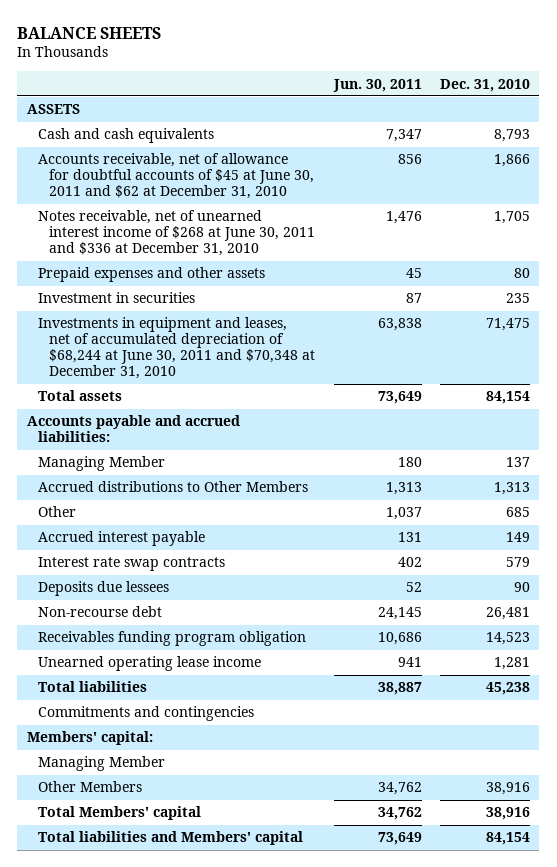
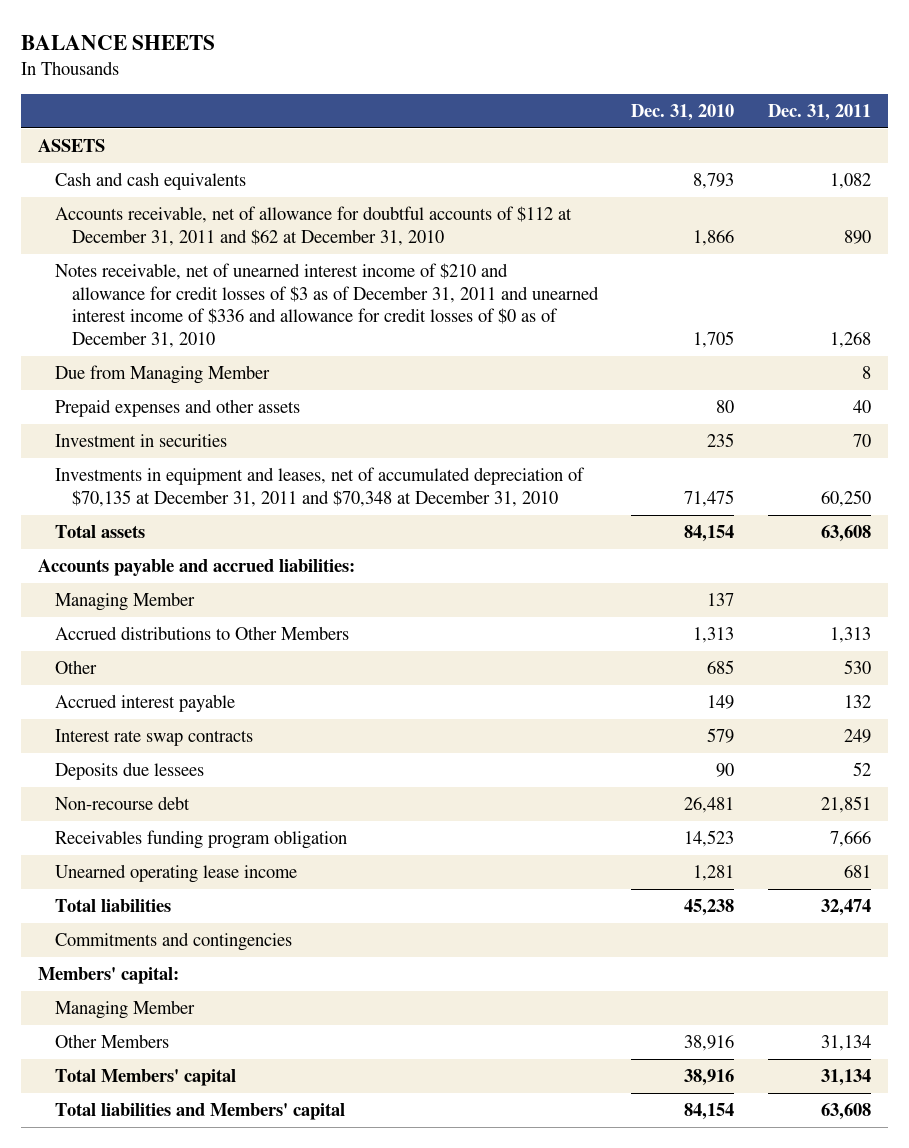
- | Jun. 30, 2011 | Dec. 31, 2010
+ | Dec. 31, 2010 | Dec. 31, 2011
- Accounts receivable, net of allowance for doubtful accounts of $45 at June 30, 2011 and $62 at December 31, 2010 | 856 | 1,866
- Notes receivable, net of unearned interest income of $268 at June 30, 2011 and $336 at December 31, 2010 | 1,476 | 1,705
+ Accounts receivable, net of allowance for doubtful accounts of $112 at December 31, 2011 and $62 at December 31, 2010 | 1,866 | 890
+ Notes receivable, net of unearned interest income of $210 and allowance for credit losses of $3 as of December 31, 2011 and unearned interest income of $336 and allowance for credit losses of $0 as of December 31, 2010 | 1,705 | 1,268
+ Due from Managing Member | | 8
- Investments in equipment and leases, net of accumulated depreciation of $68,244 at June 30, 2011 and $70,348 at December 31, 2010 | 63,838 | 71,475
+ Investments in equipment and leases, net of accumulated depreciation of $70,135 at December 31, 2011 and $70,348 at December 31, 2010 | 71,475 | 60,250

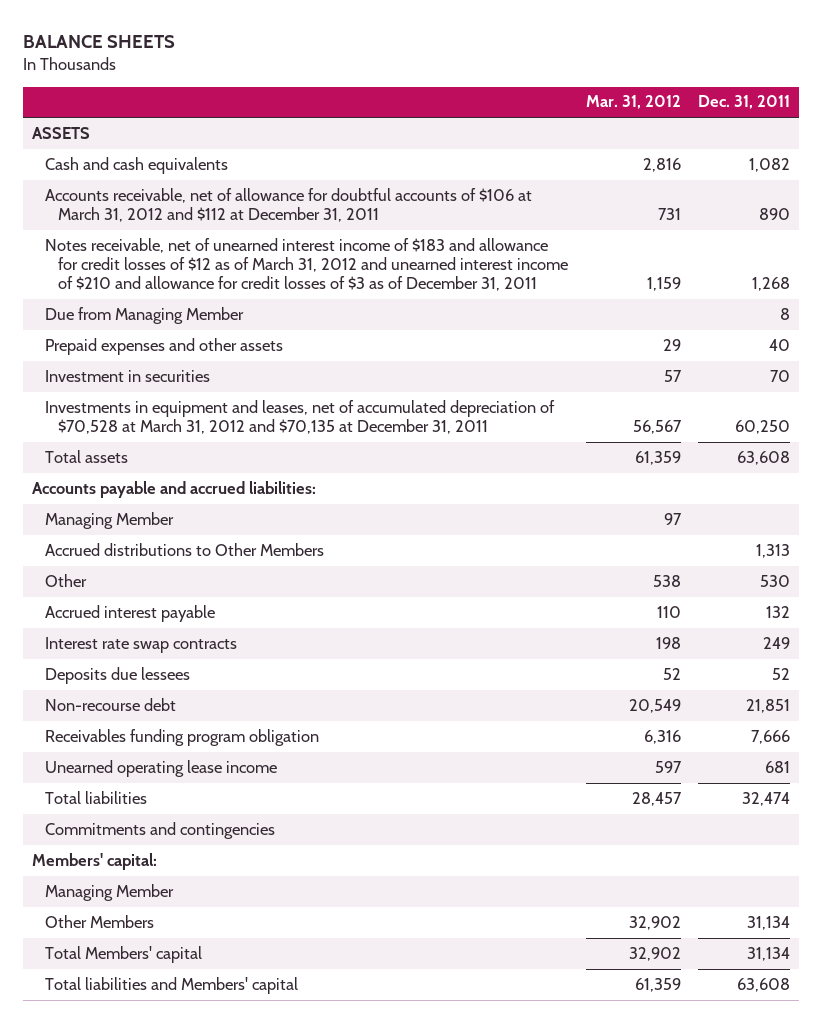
- | Dec. 31, 2010 | Dec. 31, 2011
+ | Mar. 31, 2012 | Dec. 31, 2011
- Accounts receivable, net of allowance for doubtful accounts of $112 at December 31, 2011 and $62 at December 31, 2010 | 1,866 | 890
- Notes receivable, net of unearned interest income of $210 and allowance for credit losses of $3 as of December 31, 2011 and unearned interest income of $336 and allowance for credit losses of $0 as of December 31, 2010 | 1,705 | 1,268
+ Accounts receivable, net of allowance for doubtful accounts of $106 at March 31, 2012 and $112 at December 31, 2011 | 731 | 890
+ Notes receivable, net of unearned interest income of $183 and allowance for credit losses of $12 as of March 31, 2012 and unearned interest income of $210 and allowance for credit losses of $3 as of December 31, 2011 | 1,159 | 1,268
- Investments in equipment and leases, net of accumulated depreciation of $70,135 at December 31, 2011 and $70,348 at December 31, 2010 | 71,475 | 60,250
+ Investments in equipment and leases, net of accumulated depreciation of $70,528 at March 31, 2012 and $70,135 at December 31, 2011 | 56,567 | 60,250

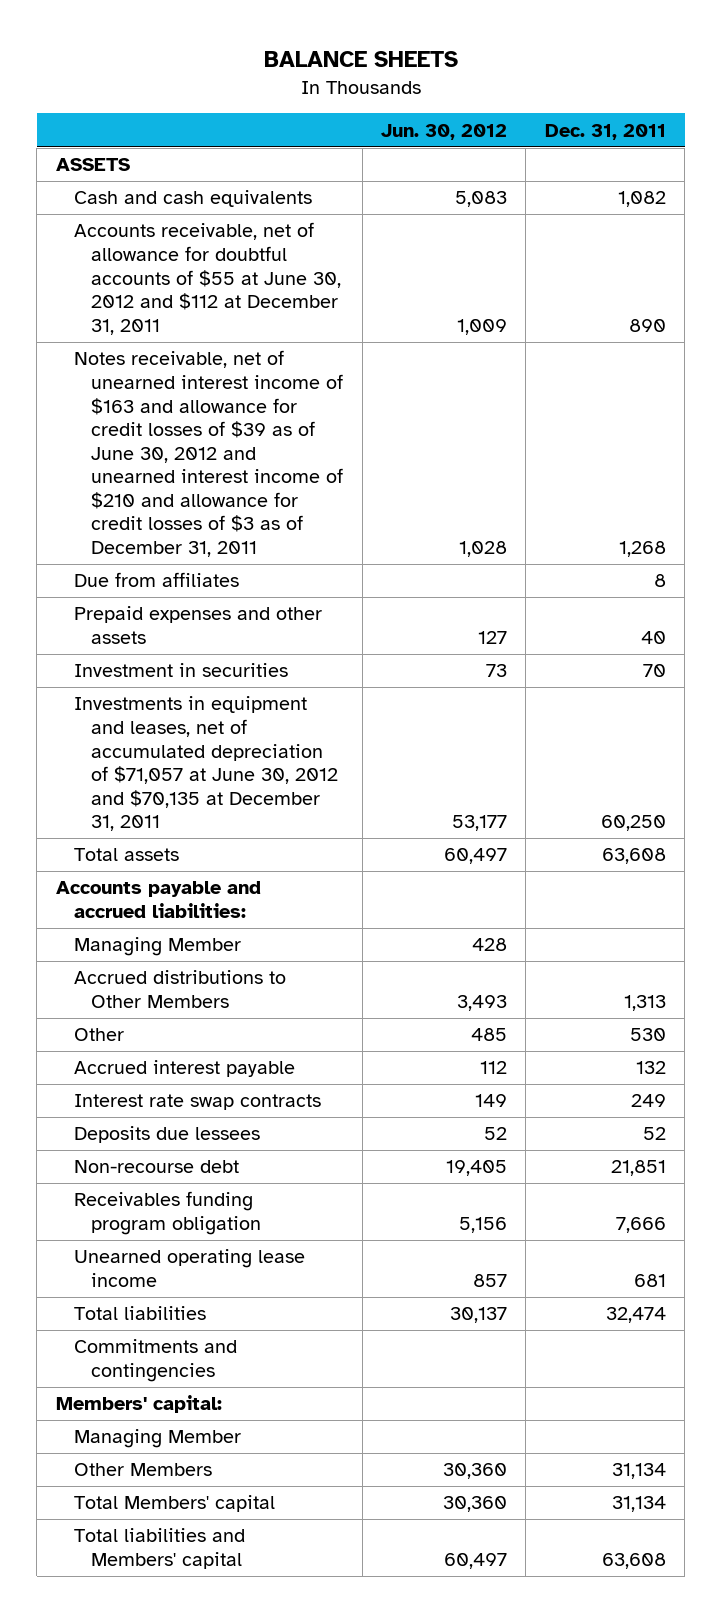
- | Mar. 31, 2012 | Dec. 31, 2011
+ | Jun. 30, 2012 | Dec. 31, 2011
- Accounts receivable, net of allowance for doubtful accounts of $106 at March 31, 2012 and $112 at December 31, 2011 | 731 | 890
- Notes receivable, net of unearned interest income of $183 and allowance for credit losses of $12 as of March 31, 2012 and unearned interest income of $210 and allowance for credit losses of $3 as of December 31, 2011 | 1,159 | 1,268
- Due from Managing Member | | 8
+ Accounts receivable, net of allowance for doubtful accounts of $55 at June 30, 2012 and $112 at December 31, 2011 | 1,009 | 890
+ Notes receivable, net of unearned interest income of $163 and allowance for credit losses of $39 as of June 30, 2012 and unearned interest income of $210 and allowance for credit losses of $3 as of December 31, 2011 | 1,028 | 1,268
+ Due from affiliates | | 8
- Investments in equipment and leases, net of accumulated depreciation of $70,528 at March 31, 2012 and $70,135 at December 31, 2011 | 56,567 | 60,250
+ Investments in equipment and leases, net of accumulated depreciation of $71,057 at June 30, 2012 and $70,135 at December 31, 2011 | 53,177 | 60,250

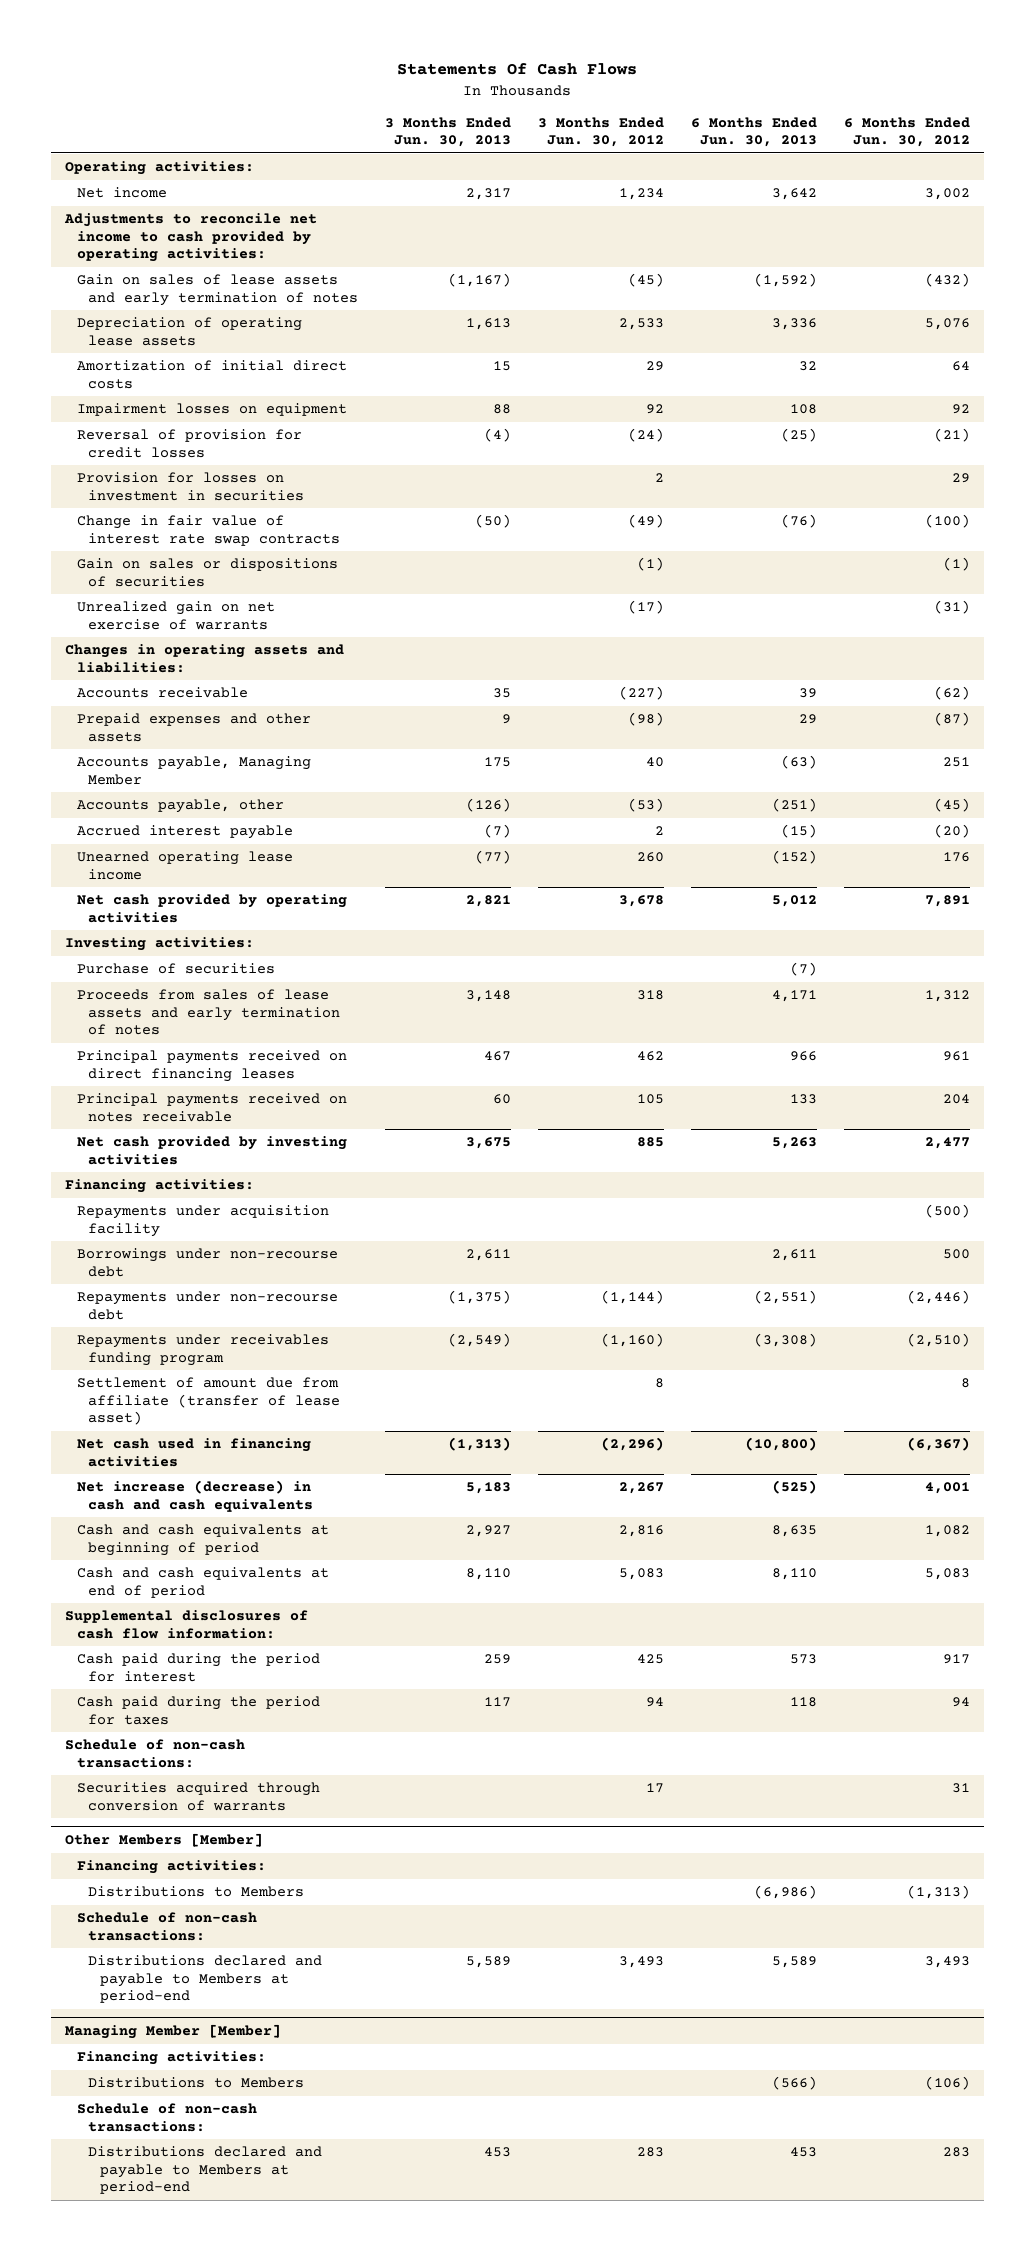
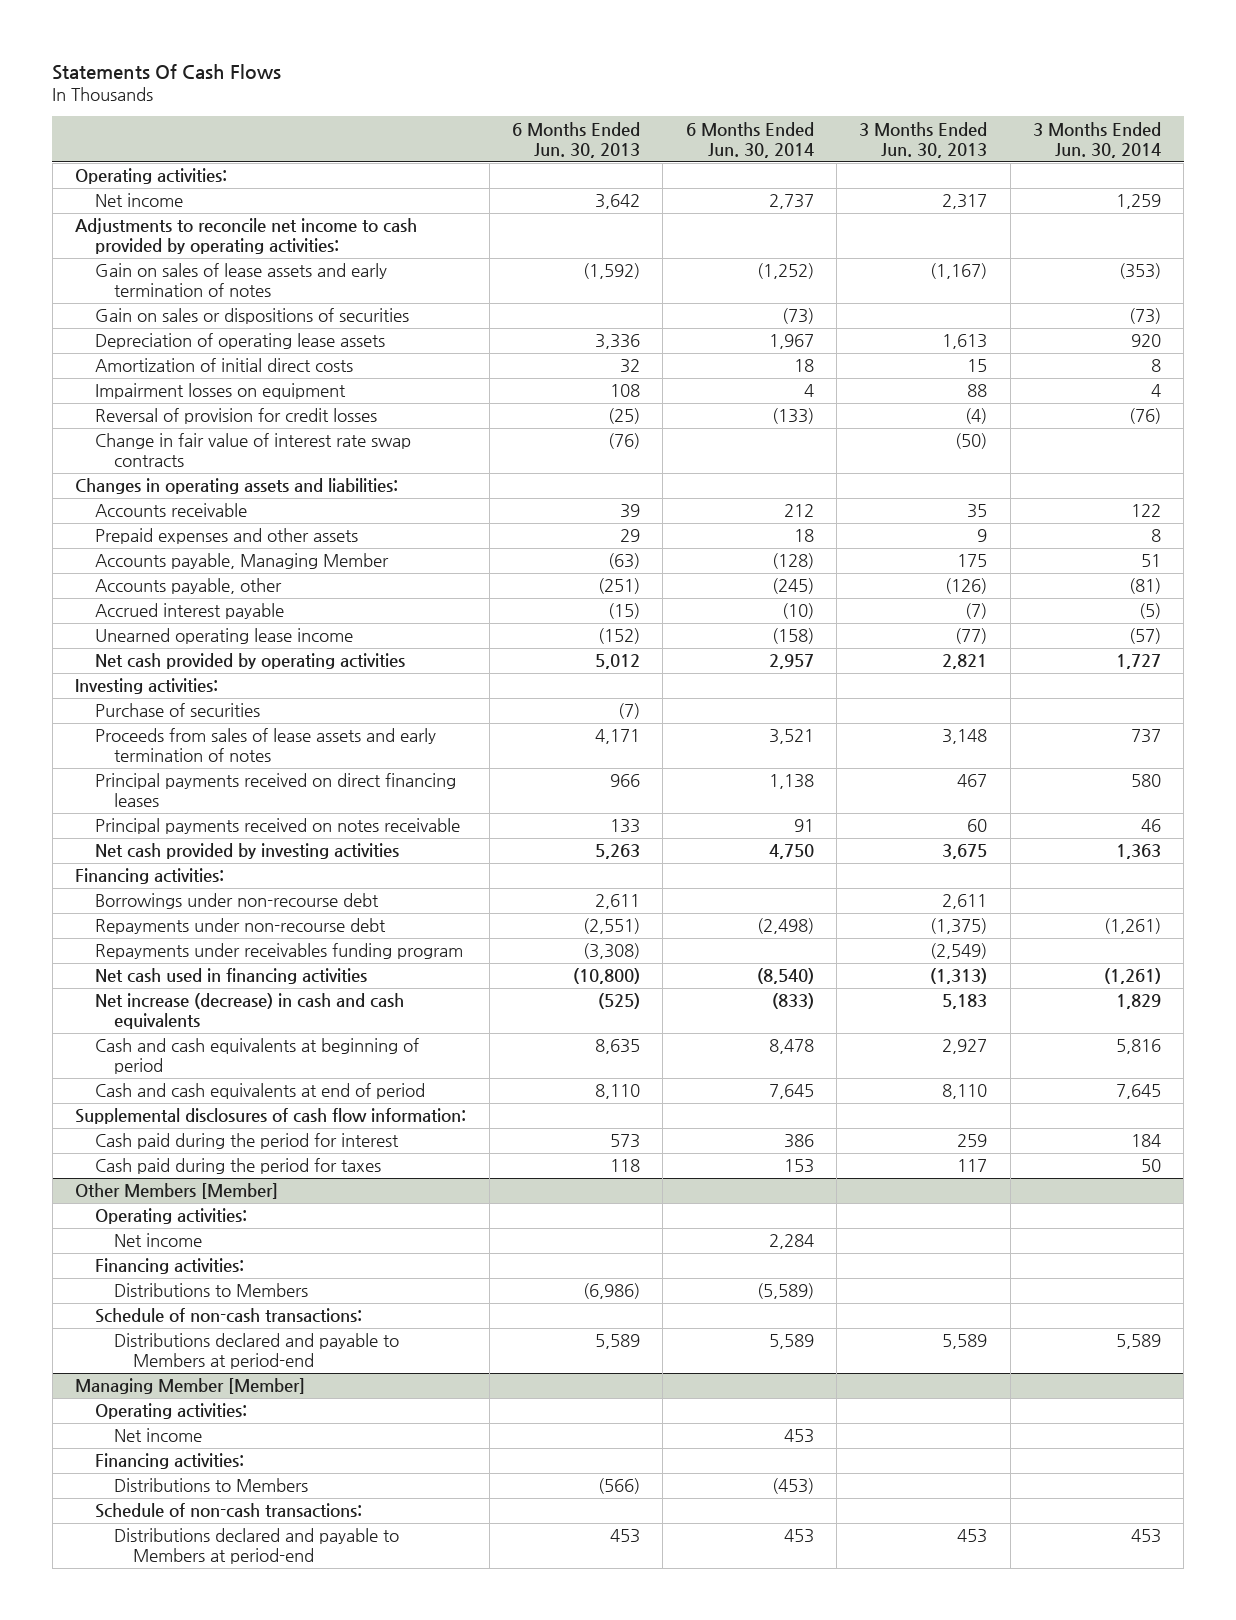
- | 3 Months Ended Jun. 30, 2013 | 3 Months Ended Jun. 30, 2012 | 6 Months Ended Jun. 30, 2013 | 6 Months Ended Jun. 30, 2012
+ | 6 Months Ended Jun. 30, 2013 | 6 Months Ended Jun. 30, 2014 | 3 Months Ended Jun. 30, 2013 | 3 Months Ended Jun. 30, 2014
moved up: Gain on sales or dispositions of securities | | (73) | | (73)
- Provision for losses on investment in securities | | 2 | | 29
- Unrealized gain on net exercise of warrants | | (17) | | (31)
- Repayments under acquisition facility | | | | (500)
- Settlement of amount due from affiliate (transfer of lease asset) | | 8 | | 8
- Schedule of non-cash transactions:
- Securities acquired through conversion of warrants | | 17 | | 31
@ Other Members [Member]
+ Operating activities:
+ Net income | | 2,284 | |
@ Managing Member [Member]
+ Operating activities:
+ Net income | | 453 | |

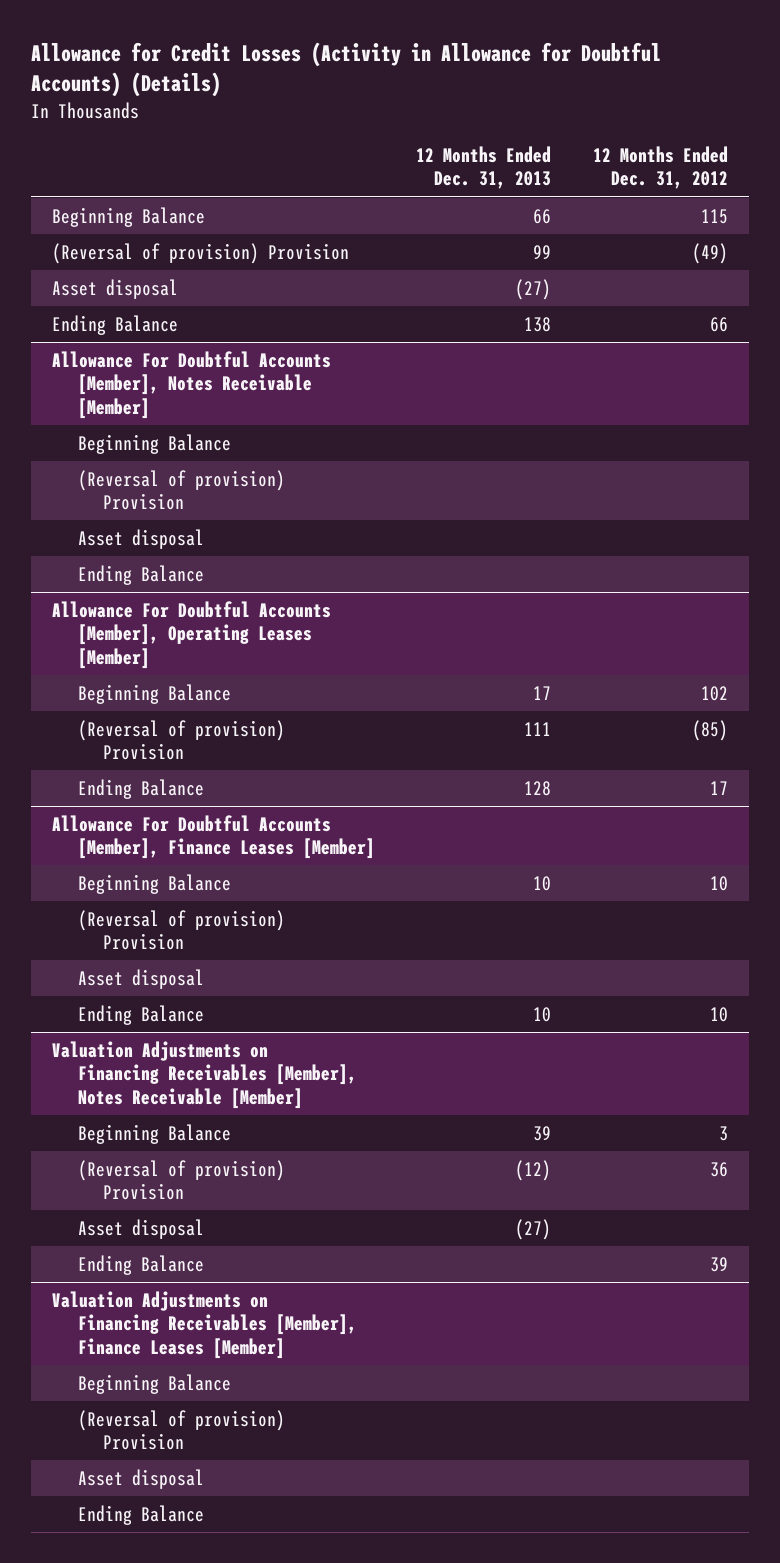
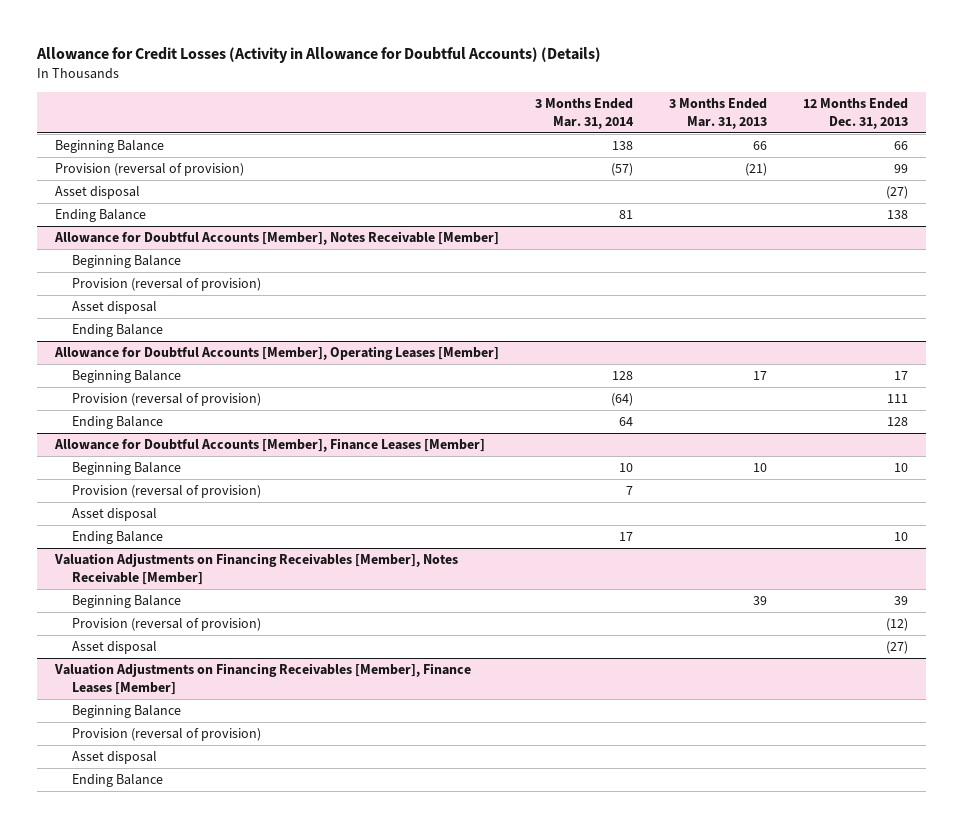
- | 12 Months Ended Dec. 31, 2013 | 12 Months Ended Dec. 31, 2012
+ | 3 Months Ended Mar. 31, 2014 | 3 Months Ended Mar. 31, 2013 | 12 Months Ended Dec. 31, 2013
- (Reversal of provision) Provision | 99 | (49)
+ Provision (reversal of provision) | (57) | (21) | 99
- Allowance For Doubtful Accounts [Member], Notes Receivable [Member]
+ Allowance for Doubtful Accounts [Member], Notes Receivable [Member]
- (Reversal of provision) Provision
+ Provision (reversal of provision)
- Allowance For Doubtful Accounts [Member], Operating Leases [Member]
+ Allowance for Doubtful Accounts [Member], Operating Leases [Member]
- (Reversal of provision) Provision | 111 | (85)
+ Provision (reversal of provision) | (64) | | 111
- Allowance For Doubtful Accounts [Member], Finance Leases [Member]
+ Allowance for Doubtful Accounts [Member], Finance Leases [Member]
- (Reversal of provision) Provision
+ Provision (reversal of provision) | 7 | |
@ Valuation Adjustments on Financing Receivables [Member], Notes Receivable [Member]
- (Reversal of provision) Provision | (12) | 36
+ Provision (reversal of provision) | | | (12)
- Ending Balance | | 39
@ Valuation Adjustments on Financing Receivables [Member], Finance Leases [Member]
- (Reversal of provision) Provision
+ Provision (reversal of provision)

